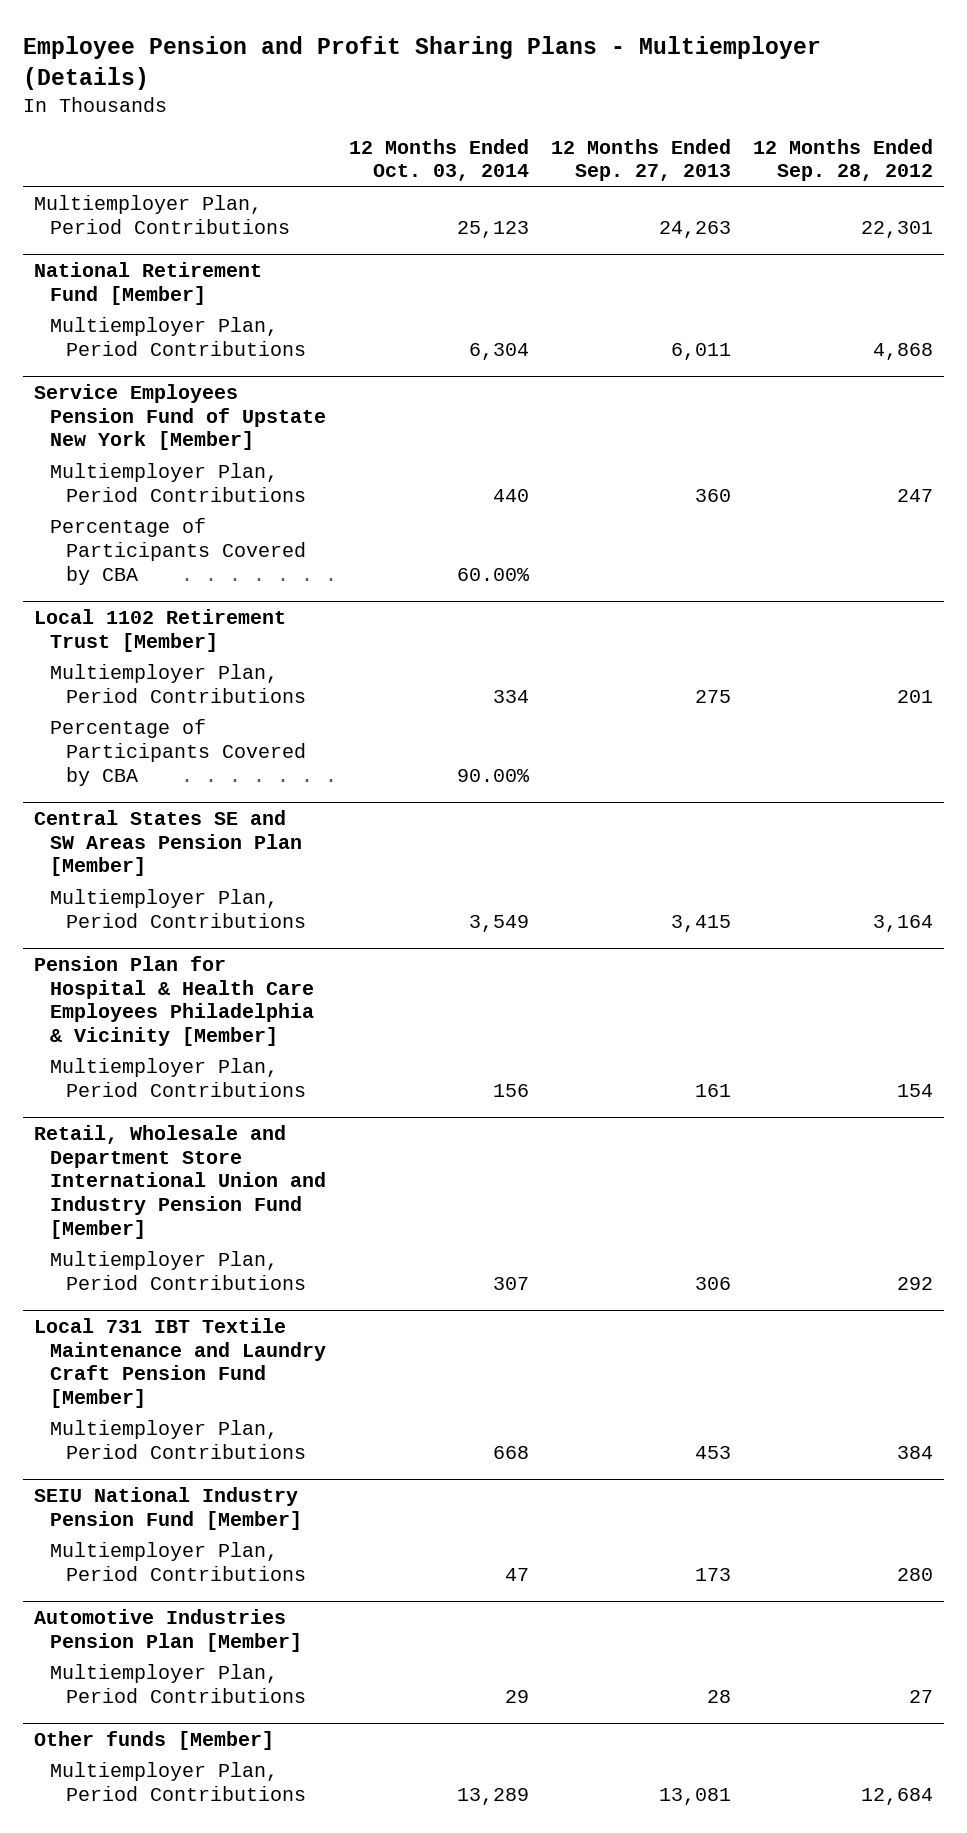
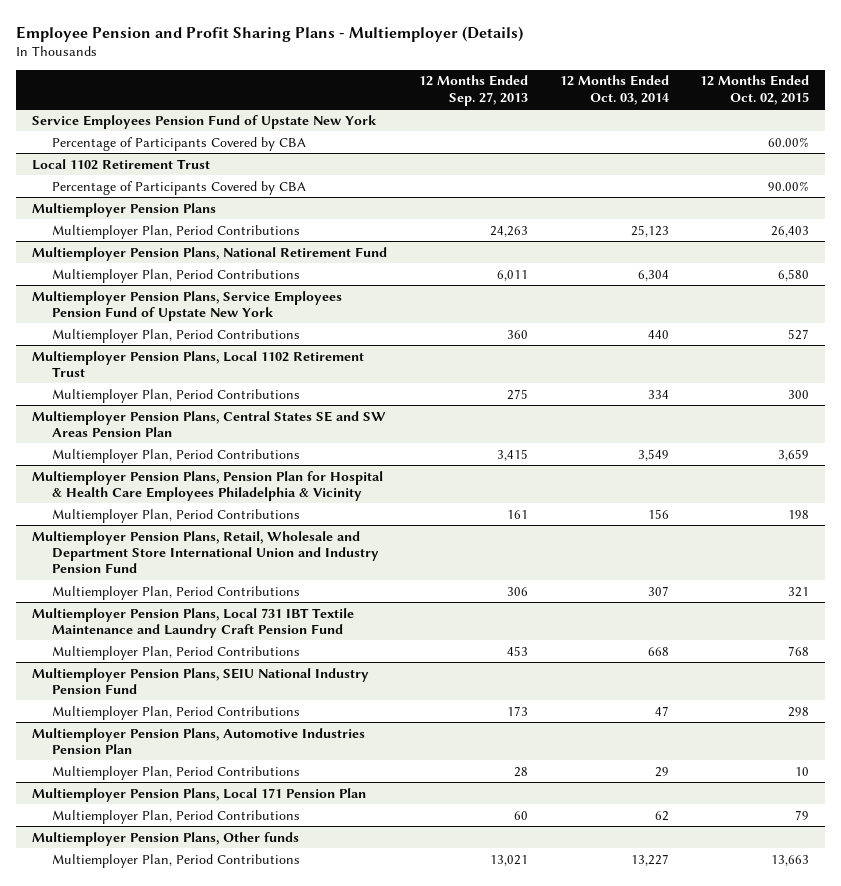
- | 12 Months Ended Oct. 03, 2014 | 12 Months Ended Sep. 27, 2013 | 12 Months Ended Sep. 28, 2012
+ | 12 Months Ended Sep. 27, 2013 | 12 Months Ended Oct. 03, 2014 | 12 Months Ended Oct. 02, 2015
+ Service Employees Pension Fund of Upstate New York
+ Percentage of Participants Covered by CBA | | | 60.00%
+ Local 1102 Retirement Trust
+ Percentage of Participants Covered by CBA | | | 90.00%
+ Multiemployer Pension Plans
- National Retirement Fund [Member]
+ Multiemployer Pension Plans, National Retirement Fund
- Service Employees Pension Fund of Upstate New York [Member]
+ Multiemployer Pension Plans, Service Employees Pension Fund of Upstate New York
- Percentage of Participants Covered by CBA | 60.00% | |
- Local 1102 Retirement Trust [Member]
+ Multiemployer Pension Plans, Local 1102 Retirement Trust
- Percentage of Participants Covered by CBA | 90.00% | |
- Central States SE and SW Areas Pension Plan [Member]
+ Multiemployer Pension Plans, Central States SE and SW Areas Pension Plan
- Pension Plan for Hospital & Health Care Employees Philadelphia & Vicinity [Member]
+ Multiemployer Pension Plans, Pension Plan for Hospital & Health Care Employees Philadelphia & Vicinity
- Retail, Wholesale and Department Store International Union and Industry Pension Fund [Member]
+ Multiemployer Pension Plans, Retail, Wholesale and Department Store International Union and Industry Pension Fund
- Local 731 IBT Textile Maintenance and Laundry Craft Pension Fund [Member]
+ Multiemployer Pension Plans, Local 731 IBT Textile Maintenance and Laundry Craft Pension Fund
- SEIU National Industry Pension Fund [Member]
+ Multiemployer Pension Plans, SEIU National Industry Pension Fund
- Automotive Industries Pension Plan [Member]
+ Multiemployer Pension Plans, Automotive Industries Pension Plan
- Other funds [Member]
- Multiemployer Plan, Period Contributions | 13,289 | 13,081 | 12,684
+ Multiemployer Pension Plans, Local 171 Pension Plan
+ Multiemployer Plan, Period Contributions | 60 | 62 | 79
+ Multiemployer Pension Plans, Other funds
+ Multiemployer Plan, Period Contributions | 13,021 | 13,227 | 13,663

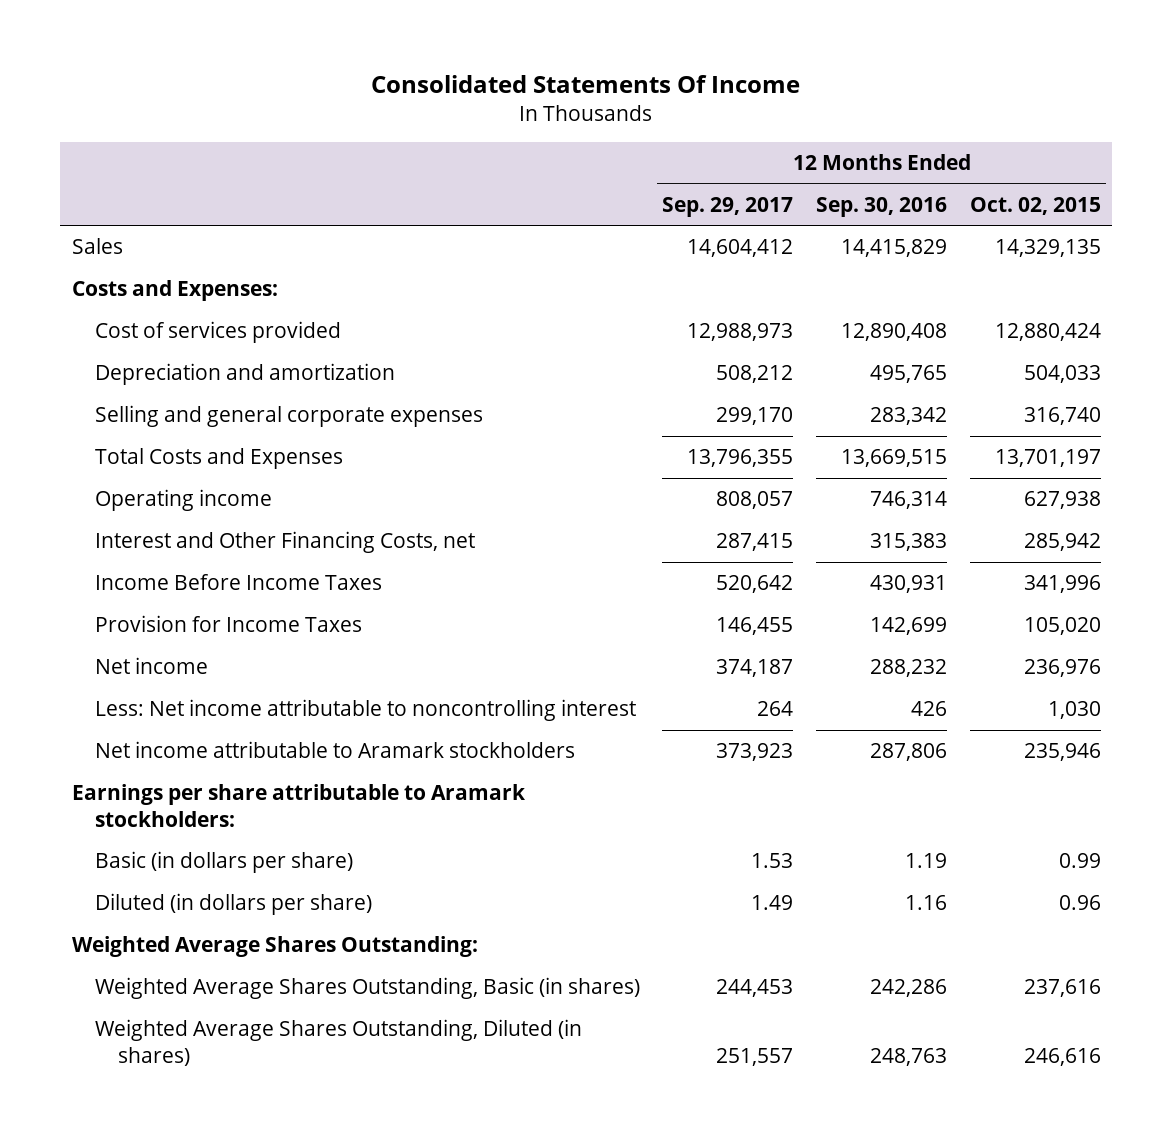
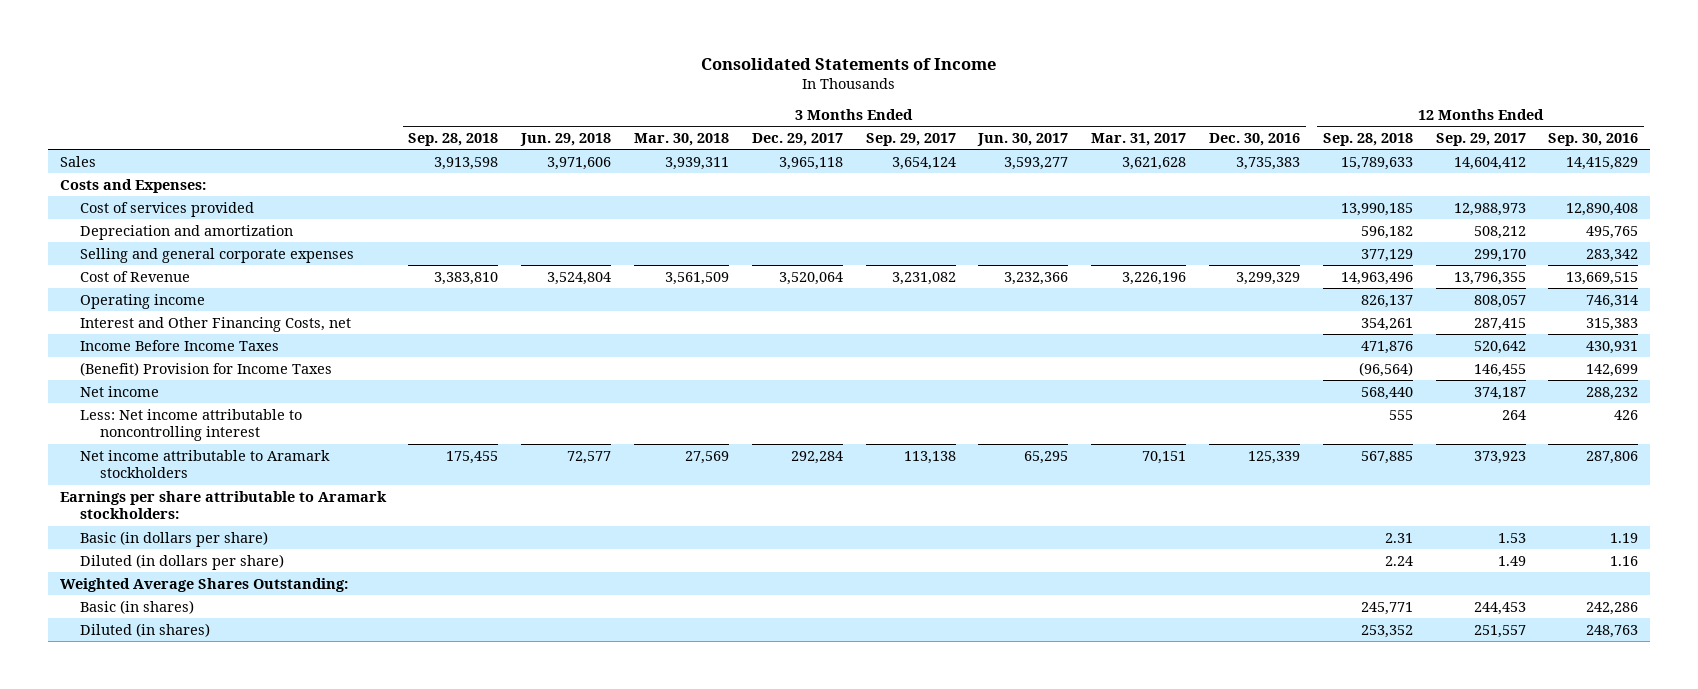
- Consolidated Statements Of Income
+ Consolidated Statements of Income
- | 12 Months Ended Sep. 29, 2017 | 12 Months Ended Sep. 30, 2016 | 12 Months Ended Oct. 02, 2015
+ | 3 Months Ended Sep. 28, 2018 | 3 Months Ended Jun. 29, 2018 | 3 Months Ended Mar. 30, 2018 | 3 Months Ended Dec. 29, 2017 | 3 Months Ended Sep. 29, 2017 | 3 Months Ended Jun. 30, 2017 | 3 Months Ended Mar. 31, 2017 | 3 Months Ended Dec. 30, 2016 | 12 Months Ended Sep. 28, 2018 | 12 Months Ended Sep. 29, 2017 | 12 Months Ended Sep. 30, 2016
- Total Costs and Expenses | 13,796,355 | 13,669,515 | 13,701,197
+ Cost of Revenue | 3,383,810 | 3,524,804 | 3,561,509 | 3,520,064 | 3,231,082 | 3,232,366 | 3,226,196 | 3,299,329 | 14,963,496 | 13,796,355 | 13,669,515
- Provision for Income Taxes | 146,455 | 142,699 | 105,020
+ (Benefit) Provision for Income Taxes | | | | | | | | | (96,564) | 146,455 | 142,699
- Weighted Average Shares Outstanding, Basic (in shares) | 244,453 | 242,286 | 237,616
- Weighted Average Shares Outstanding, Diluted (in shares) | 251,557 | 248,763 | 246,616
+ Basic (in shares) | | | | | | | | | 245,771 | 244,453 | 242,286
+ Diluted (in shares) | | | | | | | | | 253,352 | 251,557 | 248,763

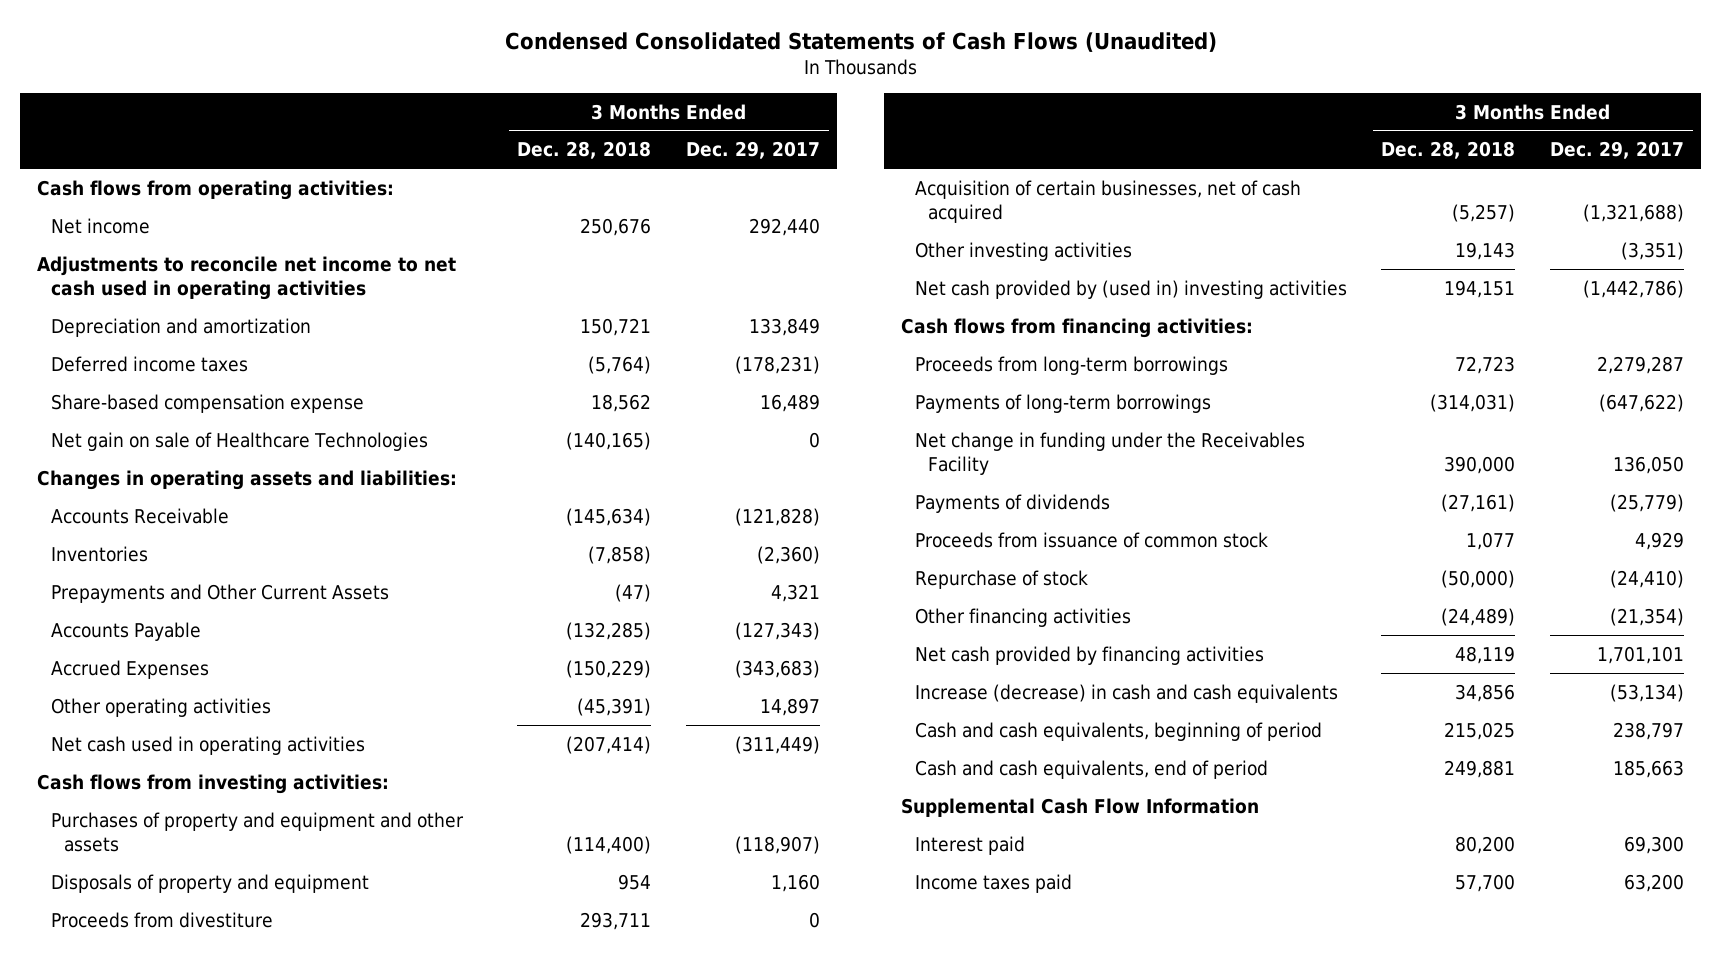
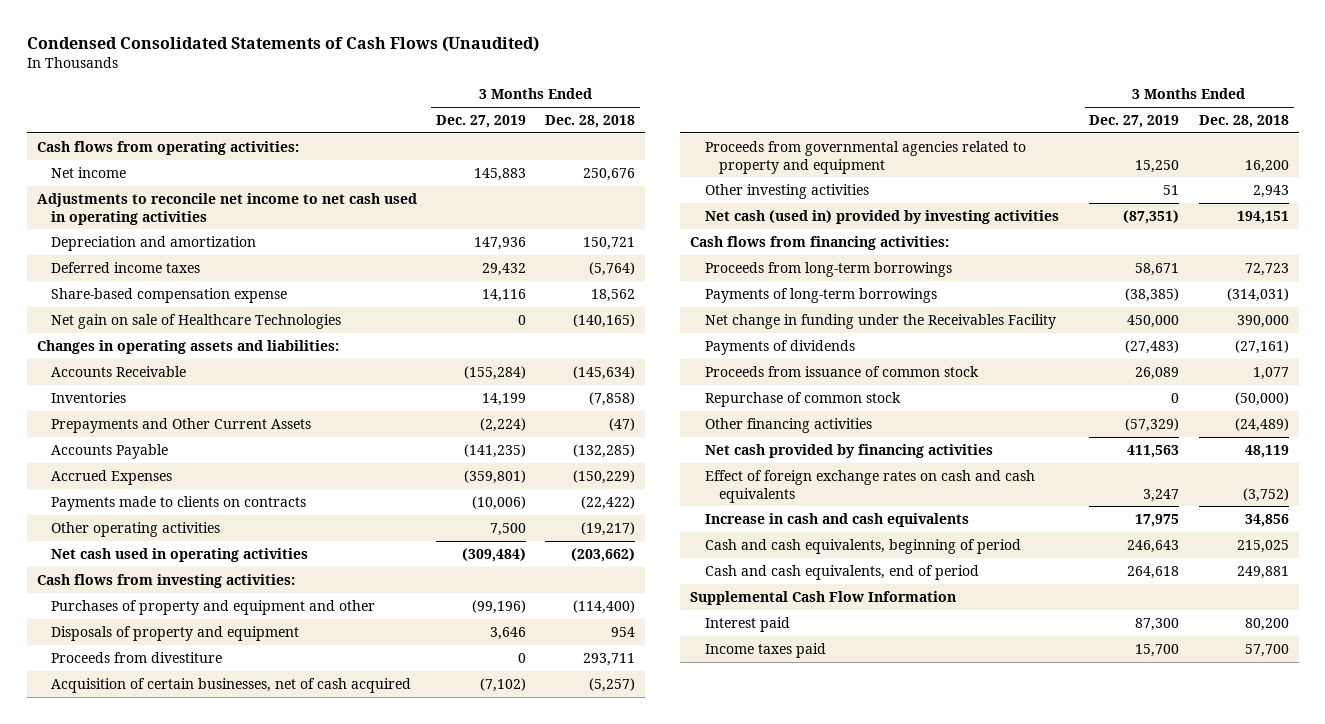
- | 3 Months Ended Dec. 28, 2018 | 3 Months Ended Dec. 29, 2017
+ | 3 Months Ended Dec. 27, 2019 | 3 Months Ended Dec. 28, 2018
- Other operating activities | (45,391) | 14,897
- Net cash used in operating activities | (207,414) | (311,449)
+ Payments made to clients on contracts | (10,006) | (22,422)
+ Other operating activities | 7,500 | (19,217)
+ Net cash used in operating activities | (309,484) | (203,662)
- Purchases of property and equipment and other assets | (114,400) | (118,907)
+ Purchases of property and equipment and other | (99,196) | (114,400)
- Other investing activities | 19,143 | (3,351)
- Net cash provided by (used in) investing activities | 194,151 | (1,442,786)
+ Proceeds from governmental agencies related to property and equipment | 15,250 | 16,200
+ Other investing activities | 51 | 2,943
+ Net cash (used in) provided by investing activities | (87,351) | 194,151
- Repurchase of stock | (50,000) | (24,410)
+ Repurchase of common stock | 0 | (50,000)
- Increase (decrease) in cash and cash equivalents | 34,856 | (53,134)
+ Effect of foreign exchange rates on cash and cash equivalents | 3,247 | (3,752)
+ Increase in cash and cash equivalents | 17,975 | 34,856

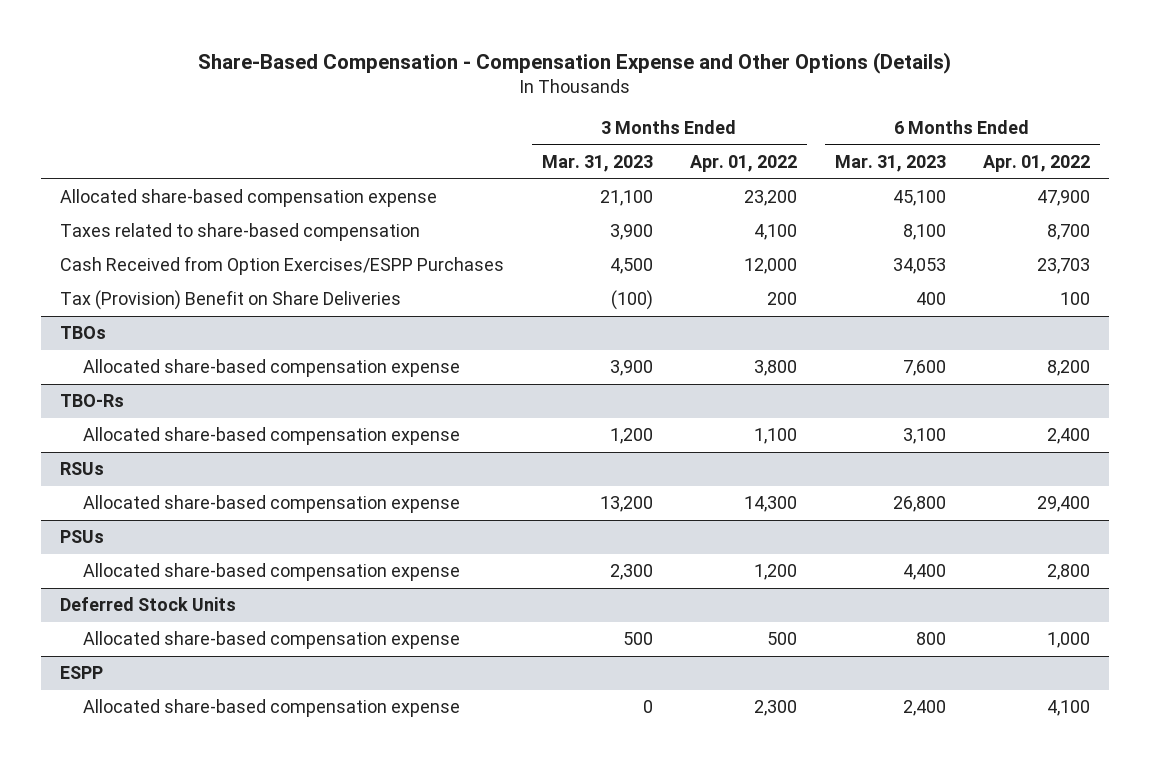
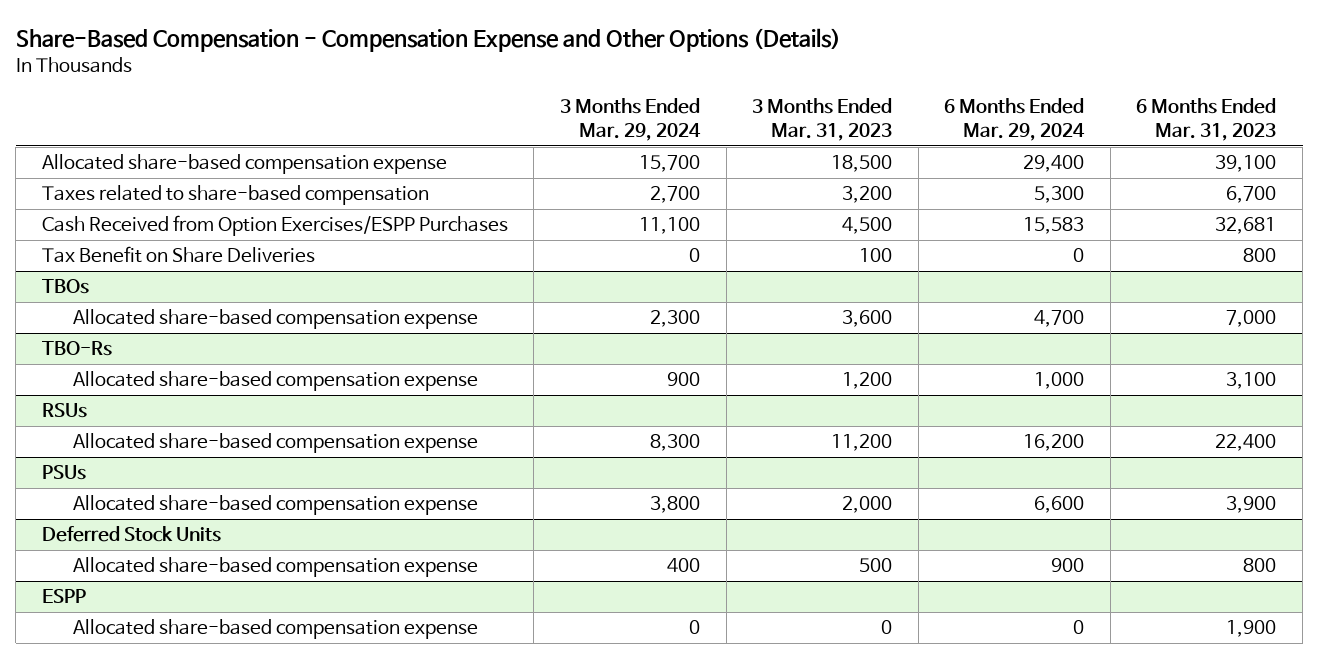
- | 3 Months Ended Mar. 31, 2023 | 3 Months Ended Apr. 01, 2022 | 6 Months Ended Mar. 31, 2023 | 6 Months Ended Apr. 01, 2022
+ | 3 Months Ended Mar. 29, 2024 | 3 Months Ended Mar. 31, 2023 | 6 Months Ended Mar. 29, 2024 | 6 Months Ended Mar. 31, 2023
- Allocated share-based compensation expense | 21,100 | 23,200 | 45,100 | 47,900
- Taxes related to share-based compensation | 3,900 | 4,100 | 8,100 | 8,700
- Cash Received from Option Exercises/ESPP Purchases | 4,500 | 12,000 | 34,053 | 23,703
- Tax (Provision) Benefit on Share Deliveries | (100) | 200 | 400 | 100
+ Allocated share-based compensation expense | 15,700 | 18,500 | 29,400 | 39,100
+ Taxes related to share-based compensation | 2,700 | 3,200 | 5,300 | 6,700
+ Cash Received from Option Exercises/ESPP Purchases | 11,100 | 4,500 | 15,583 | 32,681
+ Tax Benefit on Share Deliveries | 0 | 100 | 0 | 800
@ TBOs
- Allocated share-based compensation expense | 3,900 | 3,800 | 7,600 | 8,200
+ Allocated share-based compensation expense | 2,300 | 3,600 | 4,700 | 7,000
@ RSUs
- Allocated share-based compensation expense | 13,200 | 14,300 | 26,800 | 29,400
+ Allocated share-based compensation expense | 8,300 | 11,200 | 16,200 | 22,400
@ PSUs
- Allocated share-based compensation expense | 2,300 | 1,200 | 4,400 | 2,800
+ Allocated share-based compensation expense | 3,800 | 2,000 | 6,600 | 3,900
@ ESPP
- Allocated share-based compensation expense | 0 | 2,300 | 2,400 | 4,100
+ Allocated share-based compensation expense | 0 | 0 | 0 | 1,900

